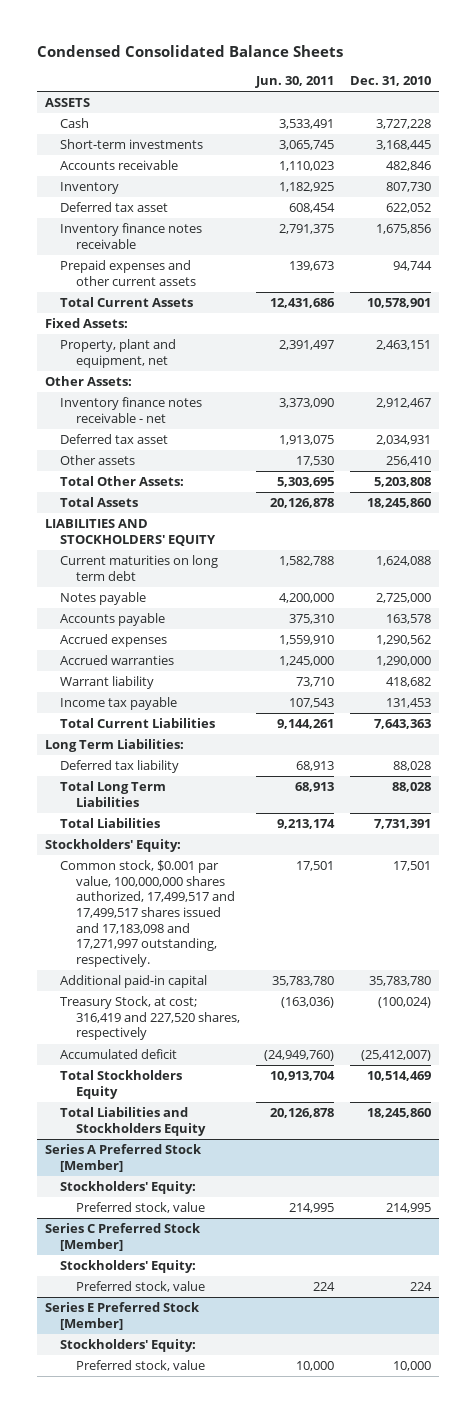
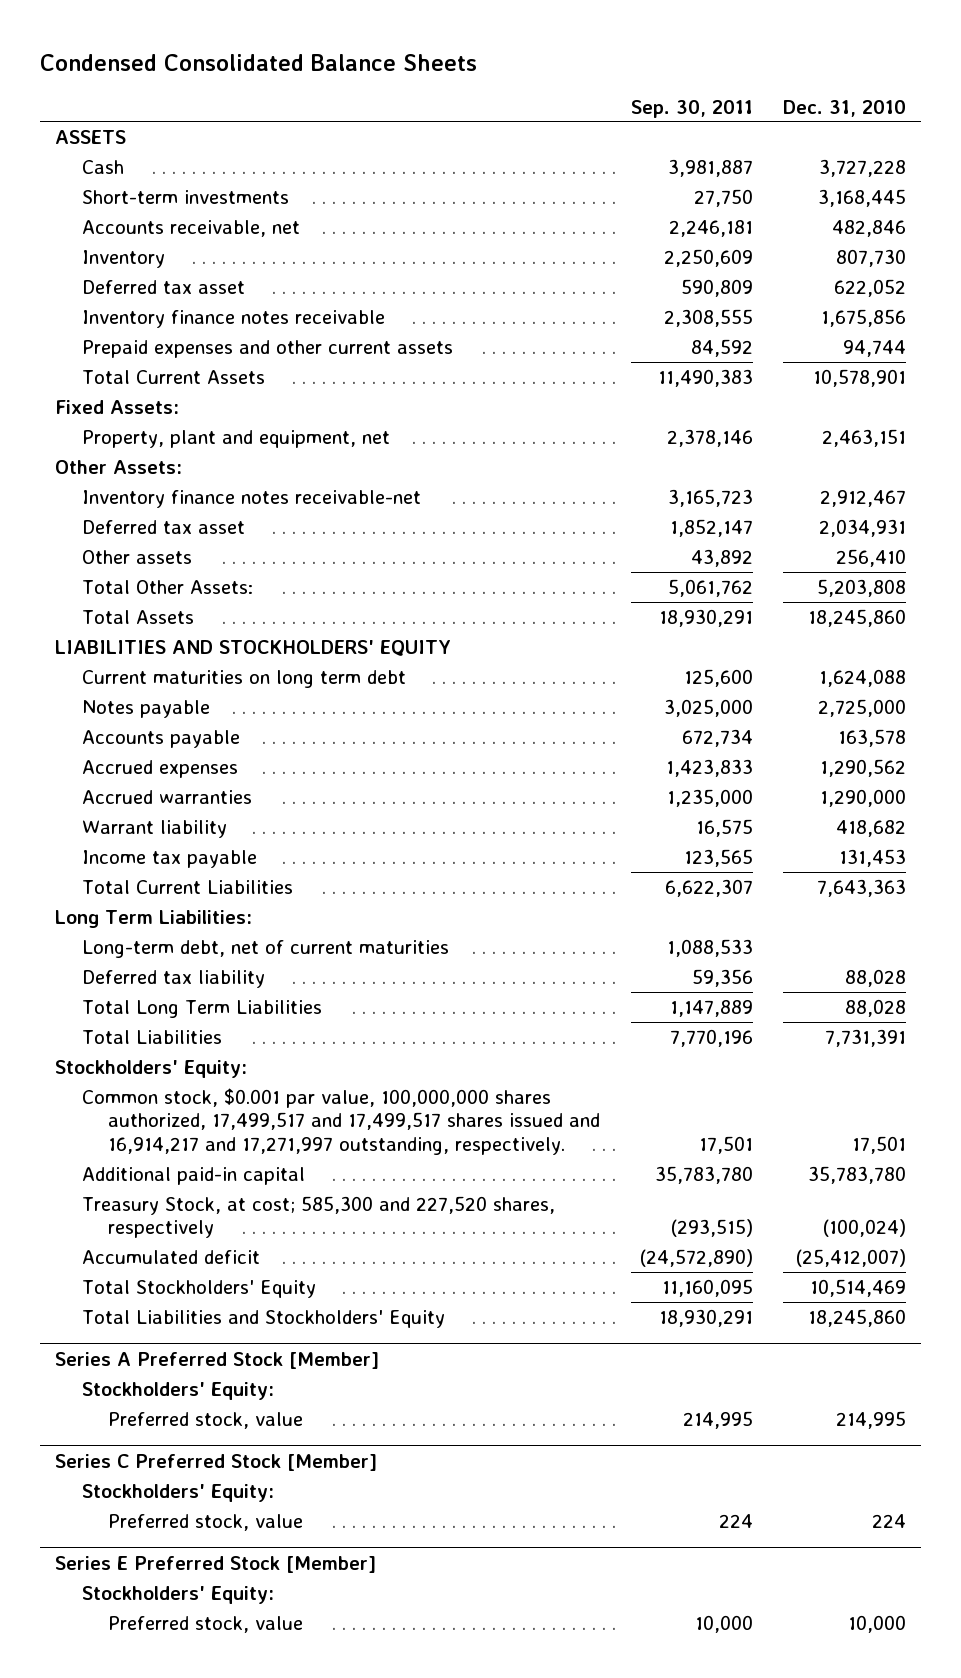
- | Jun. 30, 2011 | Dec. 31, 2010
+ | Sep. 30, 2011 | Dec. 31, 2010
- Accounts receivable | 1,110,023 | 482,846
+ Accounts receivable, net | 2,246,181 | 482,846
- Inventory finance notes receivable - net | 3,373,090 | 2,912,467
+ Inventory finance notes receivable-net | 3,165,723 | 2,912,467
+ Long-term debt, net of current maturities | 1,088,533 |
- Common stock, $0.001 par value, 100,000,000 shares authorized, 17,499,517 and 17,499,517 shares issued and 17,183,098 and 17,271,997 outstanding, respectively. | 17,501 | 17,501
+ Common stock, $0.001 par value, 100,000,000 shares authorized, 17,499,517 and 17,499,517 shares issued and 16,914,217 and 17,271,997 outstanding, respectively. | 17,501 | 17,501
- Treasury Stock, at cost; 316,419 and 227,520 shares, respectively | (163,036) | (100,024)
+ Treasury Stock, at cost; 585,300 and 227,520 shares, respectively | (293,515) | (100,024)
- Total Stockholders Equity | 10,913,704 | 10,514,469
- Total Liabilities and Stockholders Equity | 20,126,878 | 18,245,860
+ Total Stockholders' Equity | 11,160,095 | 10,514,469
+ Total Liabilities and Stockholders' Equity | 18,930,291 | 18,245,860

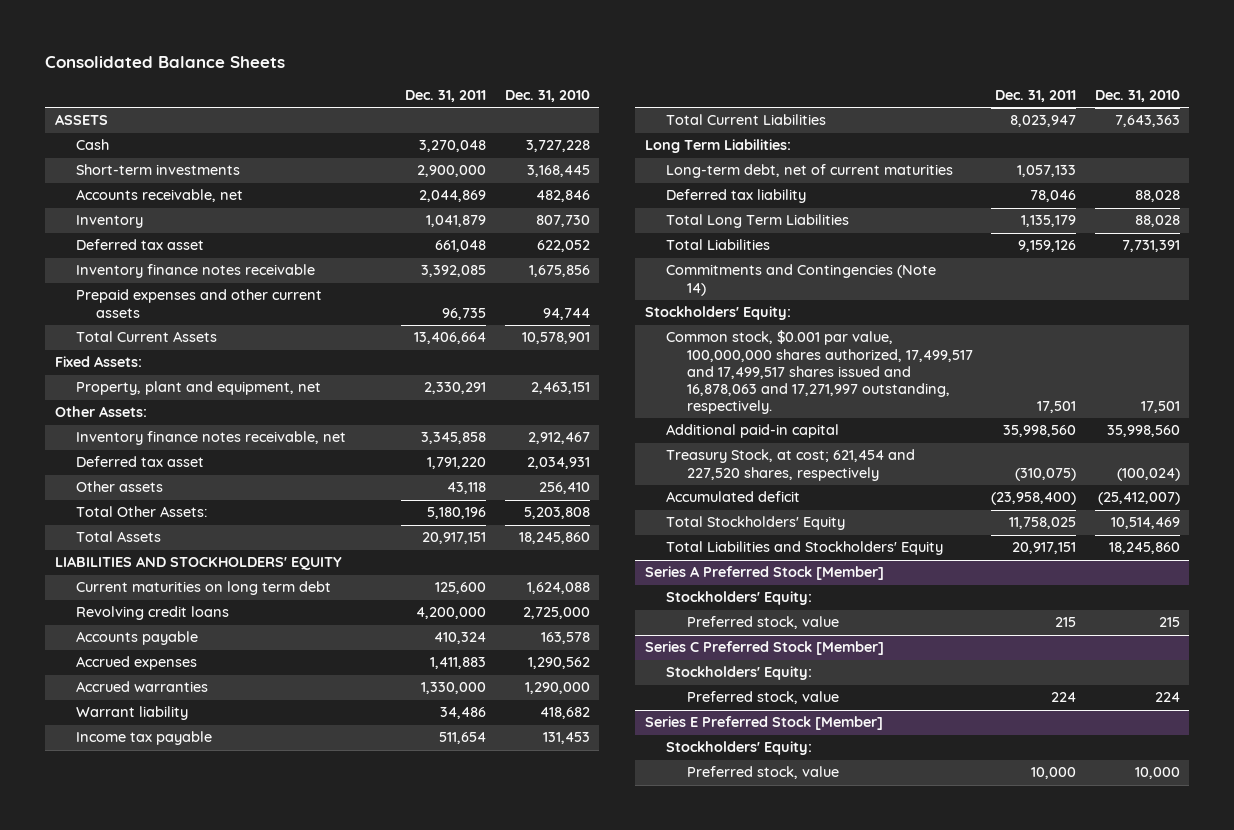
- Condensed Consolidated Balance Sheets
+ Consolidated Balance Sheets
- | Sep. 30, 2011 | Dec. 31, 2010
+ | Dec. 31, 2011 | Dec. 31, 2010
- Inventory finance notes receivable-net | 3,165,723 | 2,912,467
+ Inventory finance notes receivable, net | 3,345,858 | 2,912,467
- Notes payable | 3,025,000 | 2,725,000
+ Revolving credit loans | 4,200,000 | 2,725,000
+ Commitments and Contingencies (Note 14)
- Common stock, $0.001 par value, 100,000,000 shares authorized, 17,499,517 and 17,499,517 shares issued and 16,914,217 and 17,271,997 outstanding, respectively. | 17,501 | 17,501
- Additional paid-in capital | 35,783,780 | 35,783,780
- Treasury Stock, at cost; 585,300 and 227,520 shares, respectively | (293,515) | (100,024)
+ Common stock, $0.001 par value, 100,000,000 shares authorized, 17,499,517 and 17,499,517 shares issued and 16,878,063 and 17,271,997 outstanding, respectively. | 17,501 | 17,501
+ Additional paid-in capital | 35,998,560 | 35,998,560
+ Treasury Stock, at cost; 621,454 and 227,520 shares, respectively | (310,075) | (100,024)
@ Series A Preferred Stock [Member]
- Preferred stock, value | 214,995 | 214,995
+ Preferred stock, value | 215 | 215

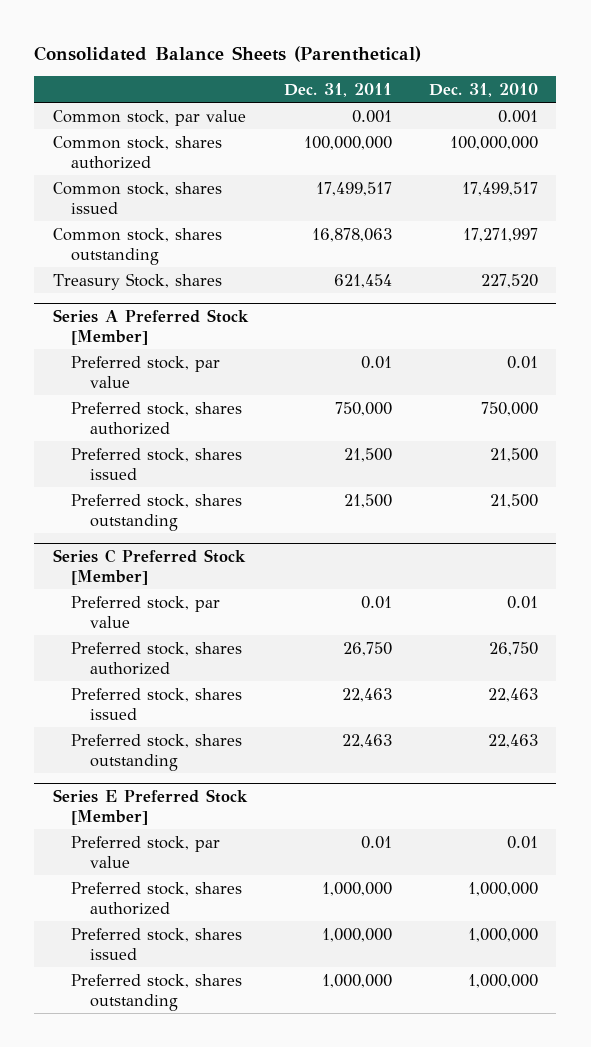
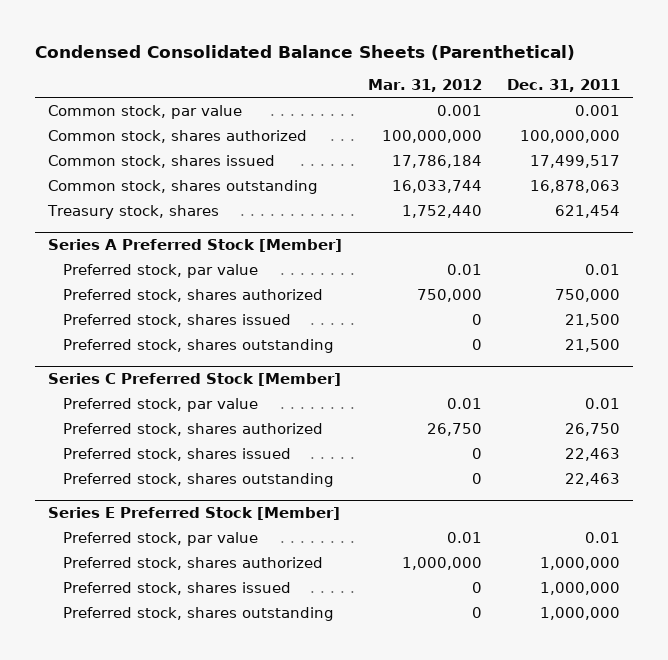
- Consolidated Balance Sheets (Parenthetical)
+ Condensed Consolidated Balance Sheets (Parenthetical)
- | Dec. 31, 2011 | Dec. 31, 2010
+ | Mar. 31, 2012 | Dec. 31, 2011
- Treasury Stock, shares | 621,454 | 227,520
+ Treasury stock, shares | 1,752,440 | 621,454

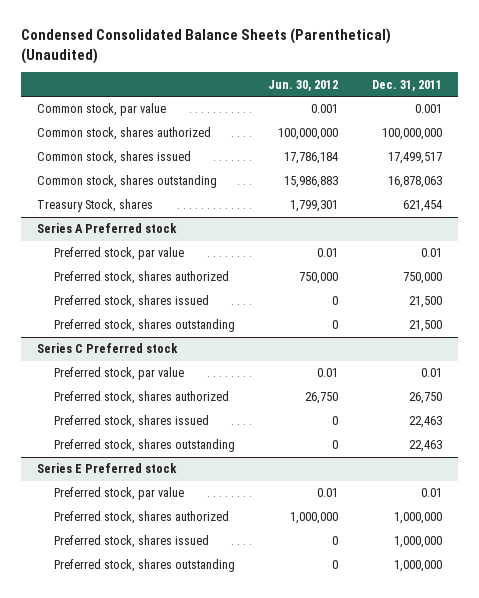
- Condensed Consolidated Balance Sheets (Parenthetical)
+ Condensed Consolidated Balance Sheets (Parenthetical) (Unaudited)
- | Mar. 31, 2012 | Dec. 31, 2011
+ | Jun. 30, 2012 | Dec. 31, 2011
- Treasury stock, shares | 1,752,440 | 621,454
- Series A Preferred Stock [Member]
+ Treasury Stock, shares | 1,799,301 | 621,454
+ Series A Preferred stock
- Series C Preferred Stock [Member]
+ Series C Preferred stock
- Series E Preferred Stock [Member]
+ Series E Preferred stock

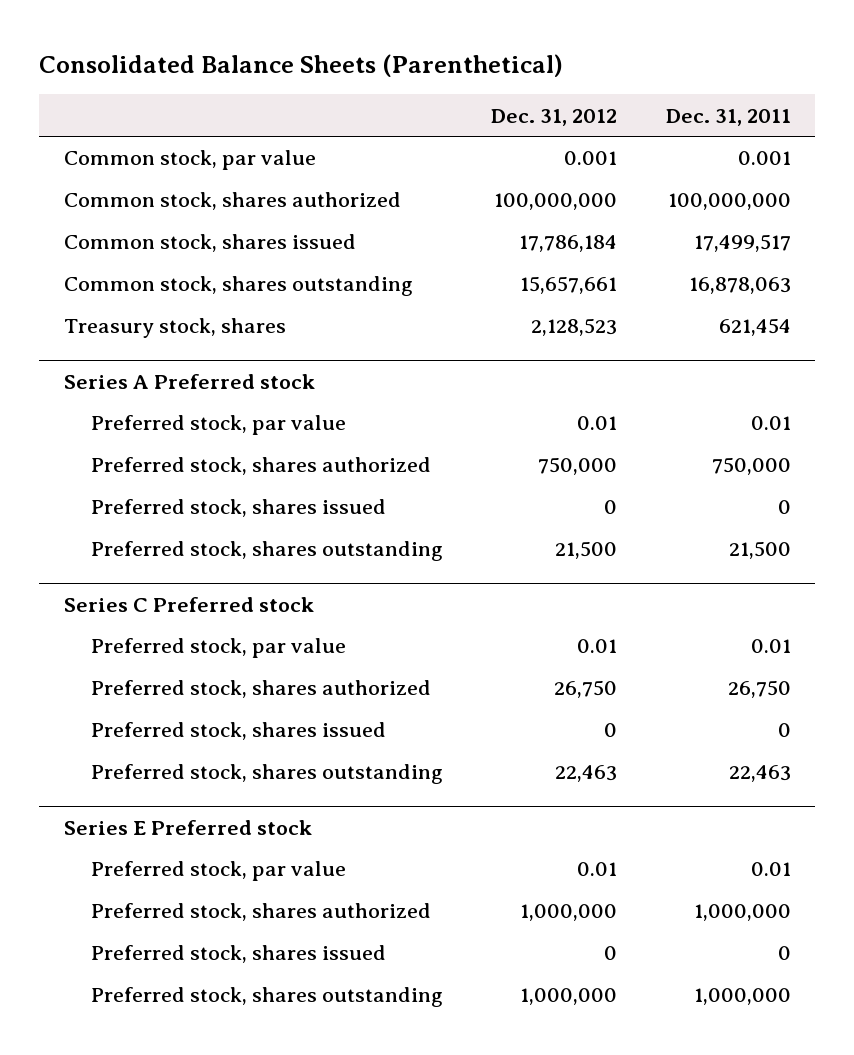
- Condensed Consolidated Balance Sheets (Parenthetical) (Unaudited)
+ Consolidated Balance Sheets (Parenthetical)
- | Jun. 30, 2012 | Dec. 31, 2011
+ | Dec. 31, 2012 | Dec. 31, 2011
- Treasury Stock, shares | 1,799,301 | 621,454
+ Treasury stock, shares | 2,128,523 | 621,454
@ Series A Preferred stock
- Preferred stock, shares issued | 0 | 21,500
+ Preferred stock, shares issued | 0 | 0
@ Series C Preferred stock
- Preferred stock, shares issued | 0 | 22,463
+ Preferred stock, shares issued | 0 | 0
@ Series E Preferred stock
- Preferred stock, shares issued | 0 | 1,000,000
+ Preferred stock, shares issued | 0 | 0

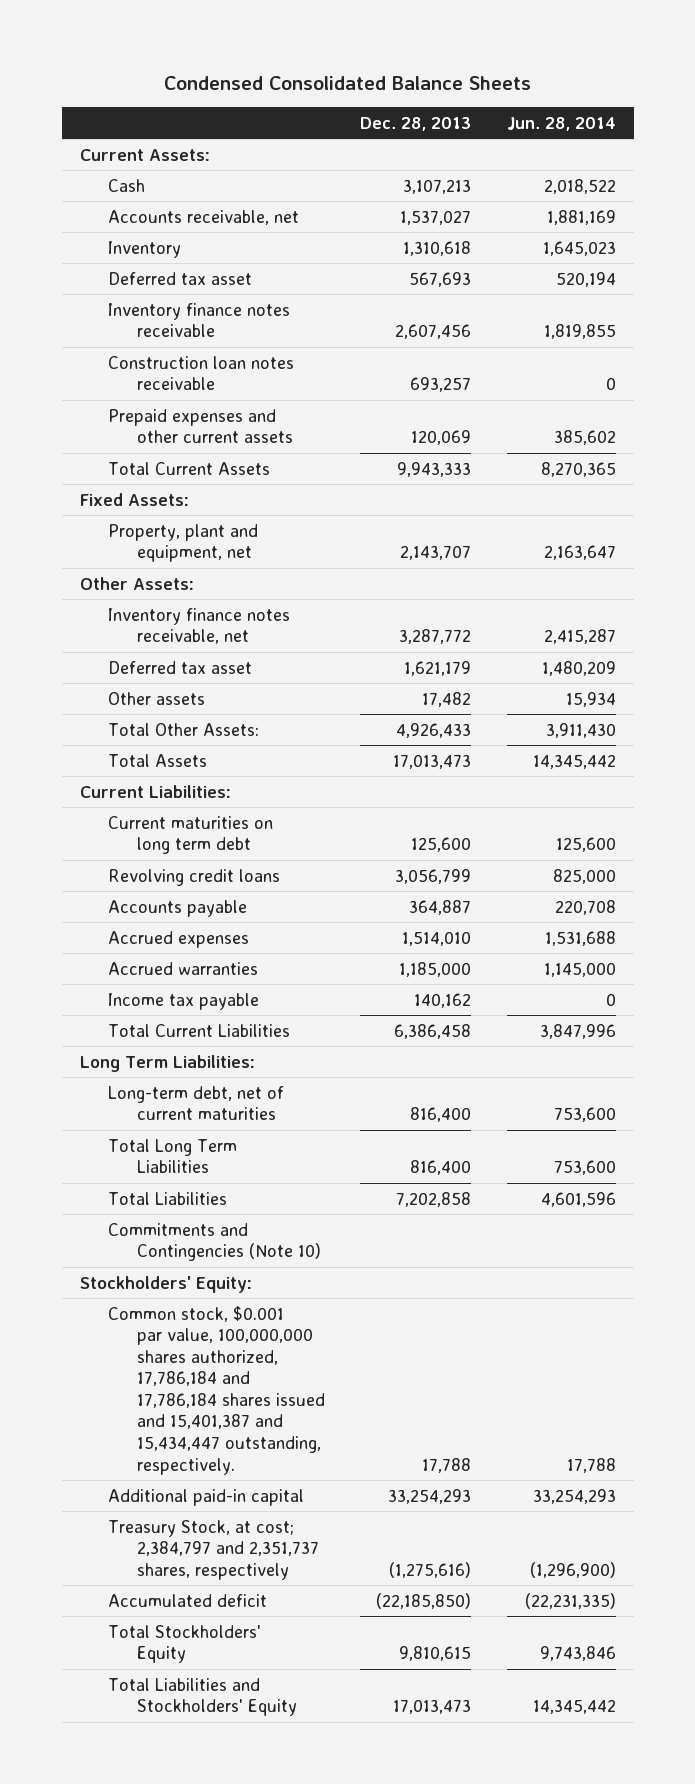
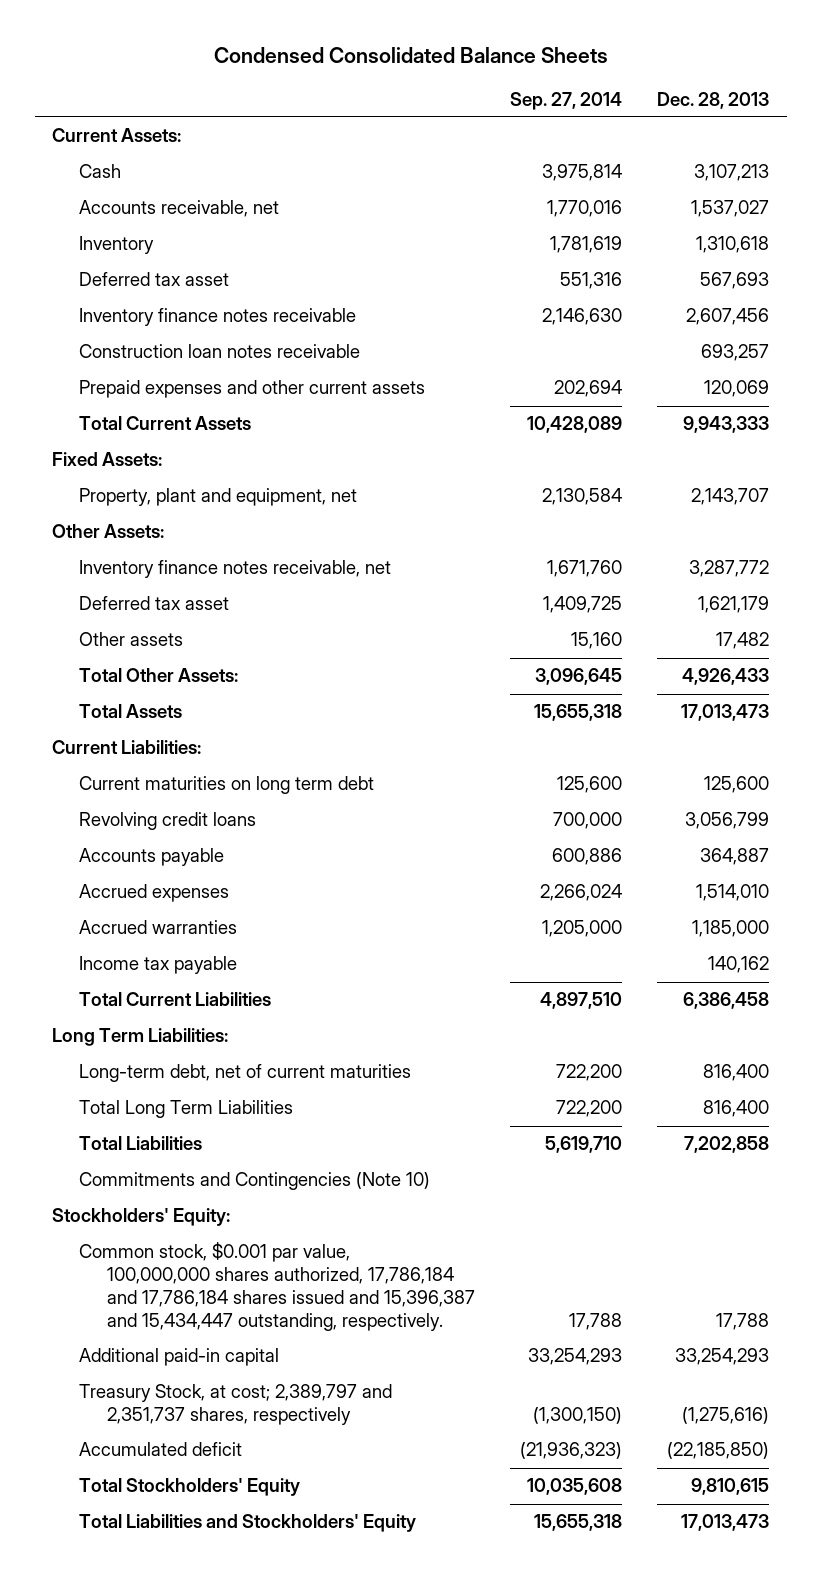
- | Dec. 28, 2013 | Jun. 28, 2014
+ | Sep. 27, 2014 | Dec. 28, 2013
- Common stock, $0.001 par value, 100,000,000 shares authorized, 17,786,184 and 17,786,184 shares issued and 15,401,387 and 15,434,447 outstanding, respectively. | 17,788 | 17,788
+ Common stock, $0.001 par value, 100,000,000 shares authorized, 17,786,184 and 17,786,184 shares issued and 15,396,387 and 15,434,447 outstanding, respectively. | 17,788 | 17,788
- Treasury Stock, at cost; 2,384,797 and 2,351,737 shares, respectively | (1,275,616) | (1,296,900)
+ Treasury Stock, at cost; 2,389,797 and 2,351,737 shares, respectively | (1,300,150) | (1,275,616)

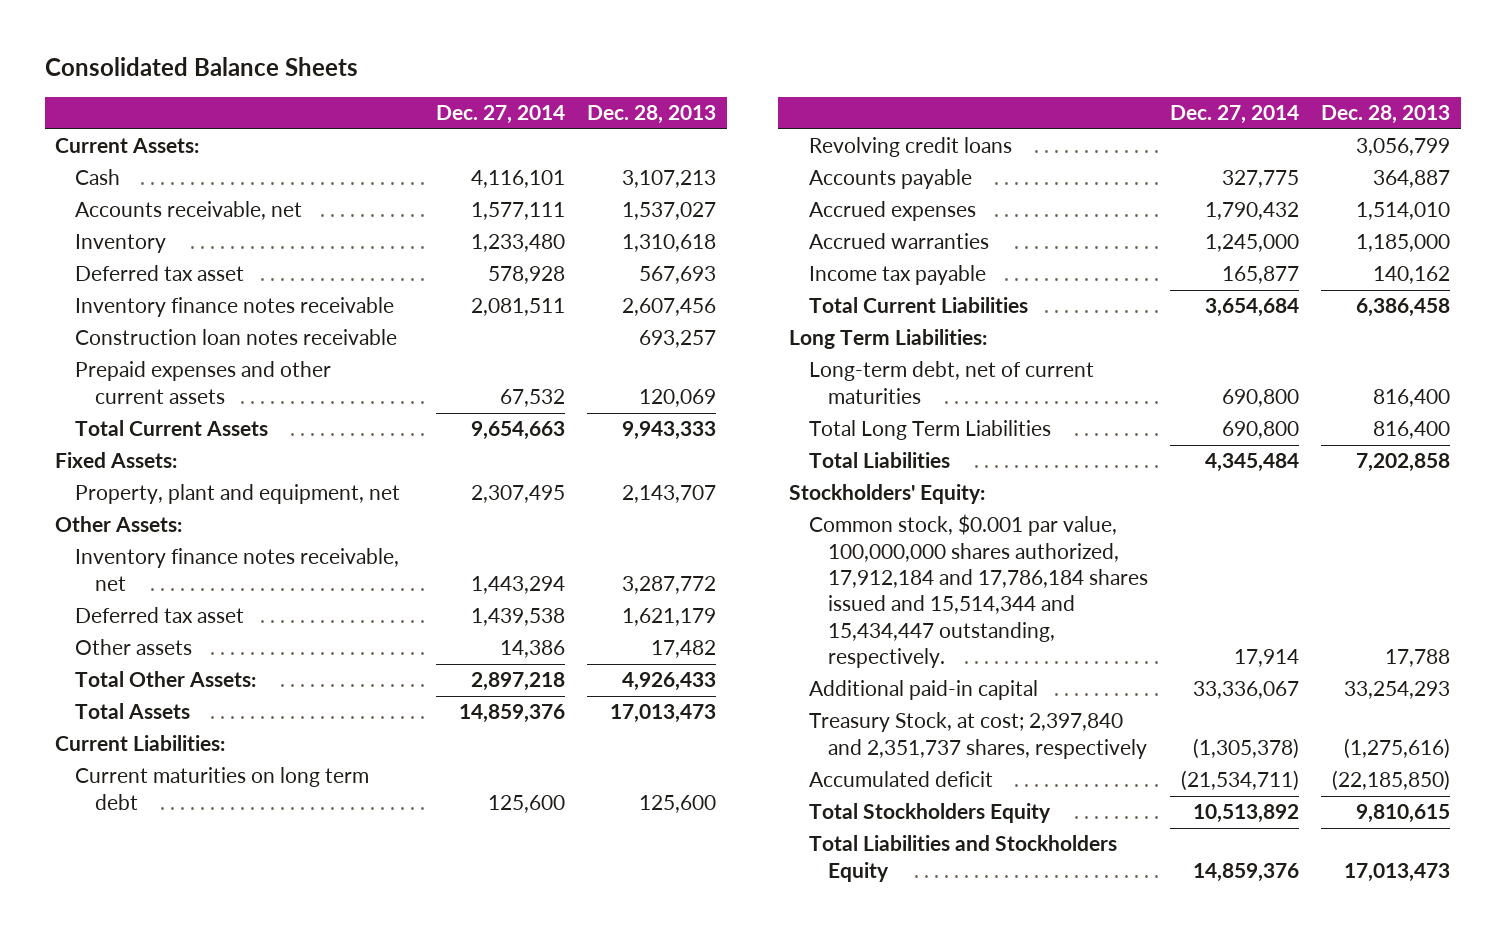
- Condensed Consolidated Balance Sheets
+ Consolidated Balance Sheets
- | Sep. 27, 2014 | Dec. 28, 2013
+ | Dec. 27, 2014 | Dec. 28, 2013
- Commitments and Contingencies (Note 10)
- Common stock, $0.001 par value, 100,000,000 shares authorized, 17,786,184 and 17,786,184 shares issued and 15,396,387 and 15,434,447 outstanding, respectively. | 17,788 | 17,788
+ Common stock, $0.001 par value, 100,000,000 shares authorized, 17,912,184 and 17,786,184 shares issued and 15,514,344 and 15,434,447 outstanding, respectively. | 17,914 | 17,788
- Treasury Stock, at cost; 2,389,797 and 2,351,737 shares, respectively | (1,300,150) | (1,275,616)
+ Treasury Stock, at cost; 2,397,840 and 2,351,737 shares, respectively | (1,305,378) | (1,275,616)
- Total Stockholders' Equity | 10,035,608 | 9,810,615
- Total Liabilities and Stockholders' Equity | 15,655,318 | 17,013,473
+ Total Stockholders Equity | 10,513,892 | 9,810,615
+ Total Liabilities and Stockholders Equity | 14,859,376 | 17,013,473

